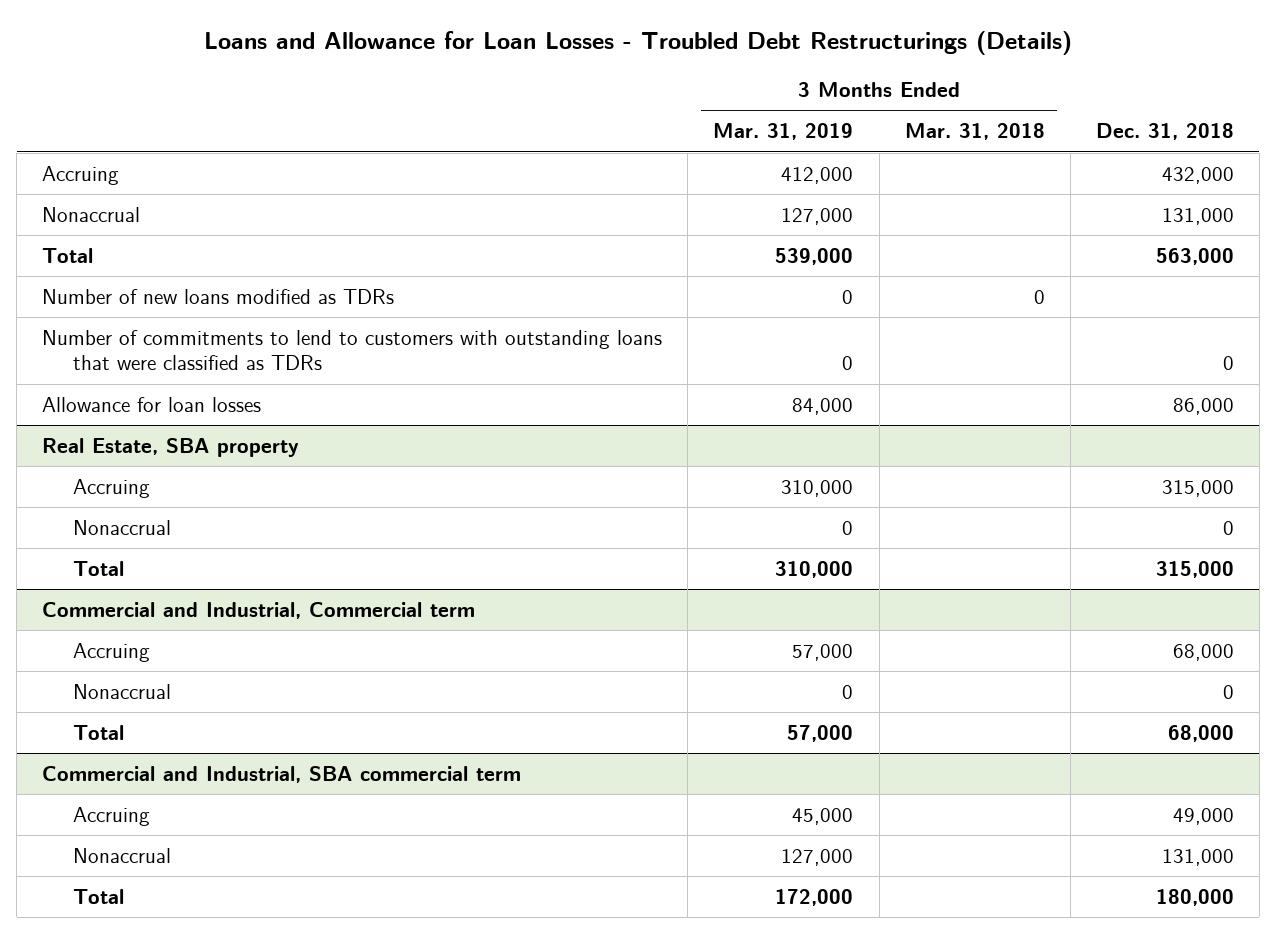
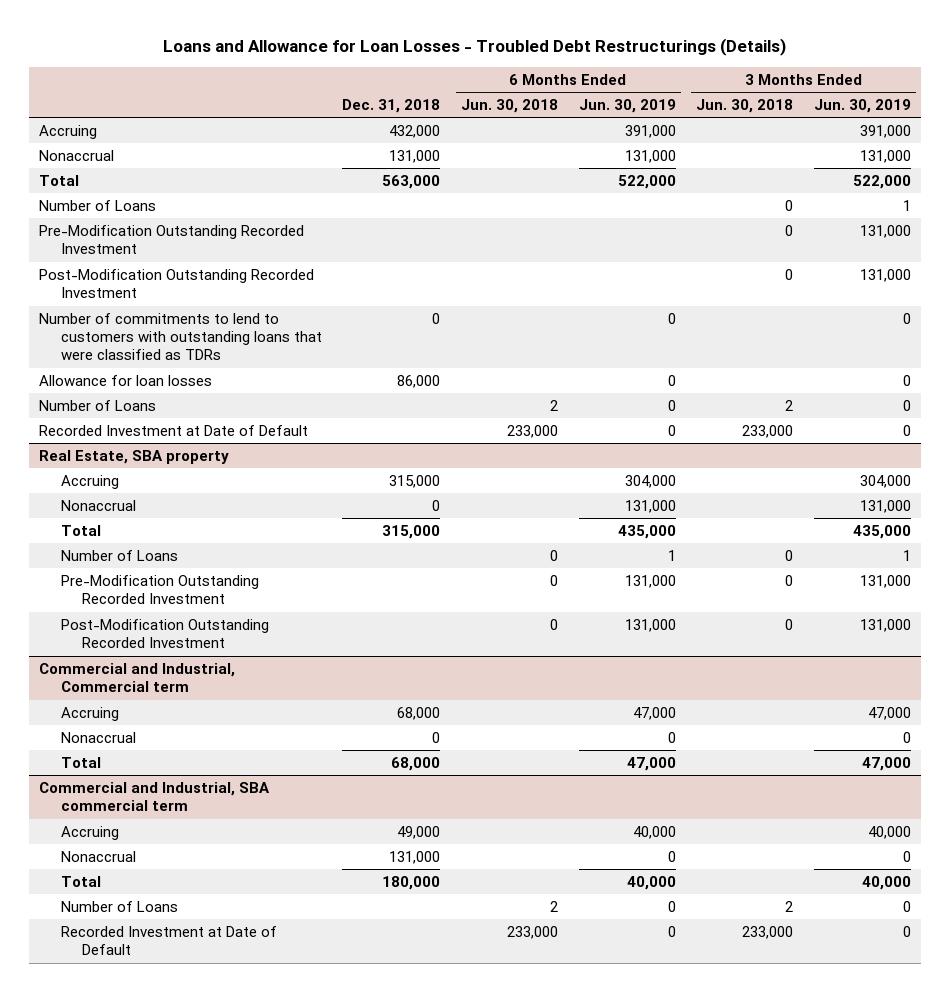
- | 3 Months Ended Mar. 31, 2019 | 3 Months Ended Mar. 31, 2018 | Dec. 31, 2018
+ | Dec. 31, 2018 | 6 Months Ended Jun. 30, 2018 | 6 Months Ended Jun. 30, 2019 | 3 Months Ended Jun. 30, 2018 | 3 Months Ended Jun. 30, 2019
- Number of new loans modified as TDRs | 0 | 0 |
+ Number of Loans | | | | 0 | 1
+ Pre-Modification Outstanding Recorded Investment | | | | 0 | 131,000
+ Post-Modification Outstanding Recorded Investment | | | | 0 | 131,000
+ Number of Loans | | 2 | 0 | 2 | 0
+ Recorded Investment at Date of Default | | 233,000 | 0 | 233,000 | 0
@ Real Estate, SBA property
+ Number of Loans | | 0 | 1 | 0 | 1
+ Pre-Modification Outstanding Recorded Investment | | 0 | 131,000 | 0 | 131,000
+ Post-Modification Outstanding Recorded Investment | | 0 | 131,000 | 0 | 131,000
@ Commercial and Industrial, SBA commercial term
+ Number of Loans | | 2 | 0 | 2 | 0
+ Recorded Investment at Date of Default | | 233,000 | 0 | 233,000 | 0

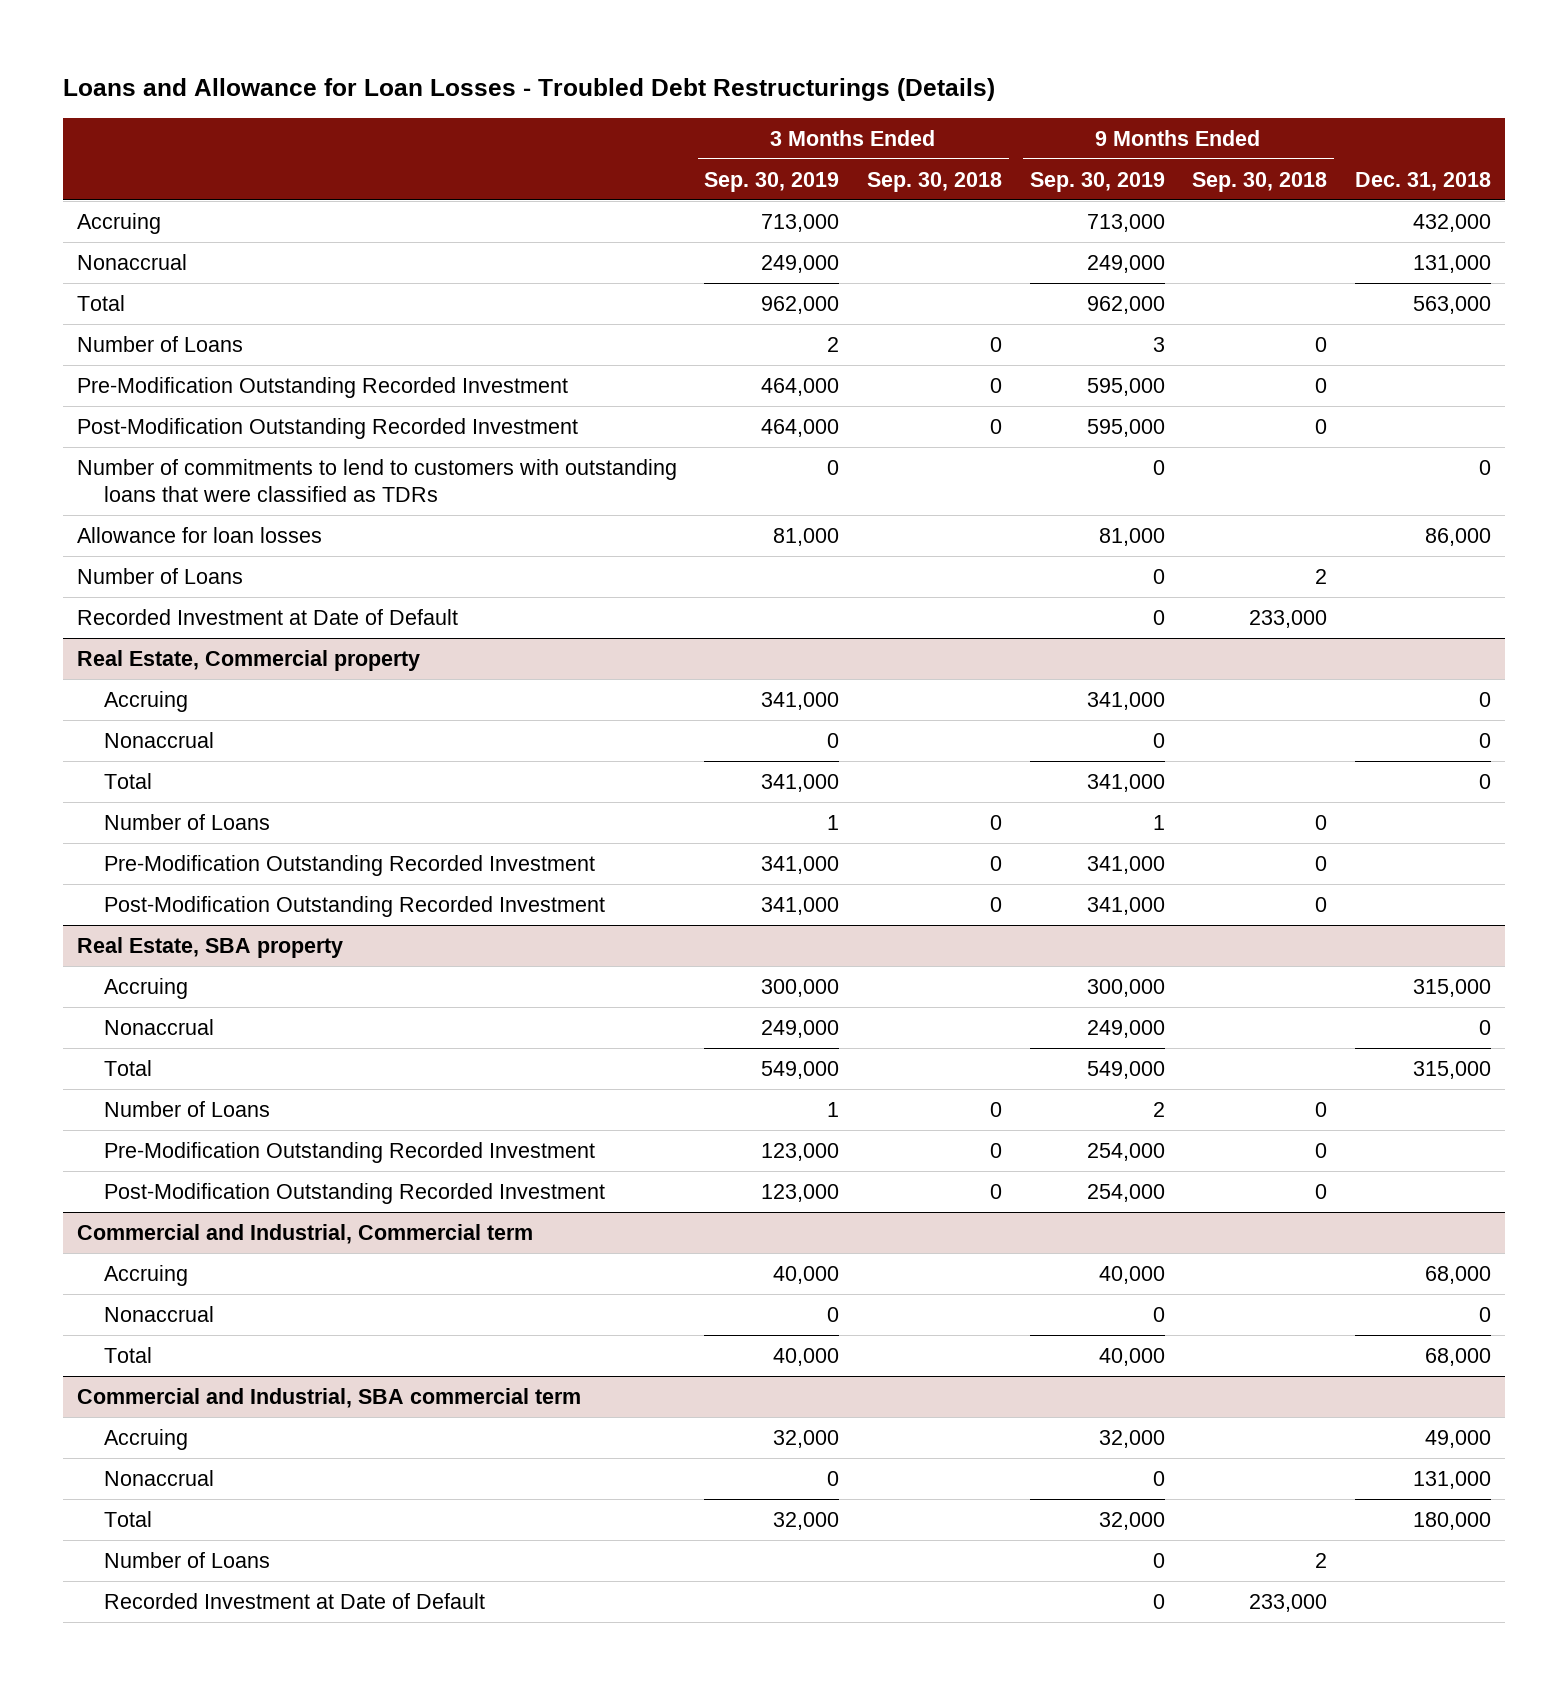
- | Dec. 31, 2018 | 6 Months Ended Jun. 30, 2018 | 6 Months Ended Jun. 30, 2019 | 3 Months Ended Jun. 30, 2018 | 3 Months Ended Jun. 30, 2019
+ | 3 Months Ended Sep. 30, 2019 | 3 Months Ended Sep. 30, 2018 | 9 Months Ended Sep. 30, 2019 | 9 Months Ended Sep. 30, 2018 | Dec. 31, 2018
+ Real Estate, Commercial property
+ Accruing | 341,000 | | 341,000 | | 0
+ Nonaccrual | 0 | | 0 | | 0
+ Total | 341,000 | | 341,000 | | 0
+ Number of Loans | 1 | 0 | 1 | 0 |
+ Pre-Modification Outstanding Recorded Investment | 341,000 | 0 | 341,000 | 0 |
+ Post-Modification Outstanding Recorded Investment | 341,000 | 0 | 341,000 | 0 |

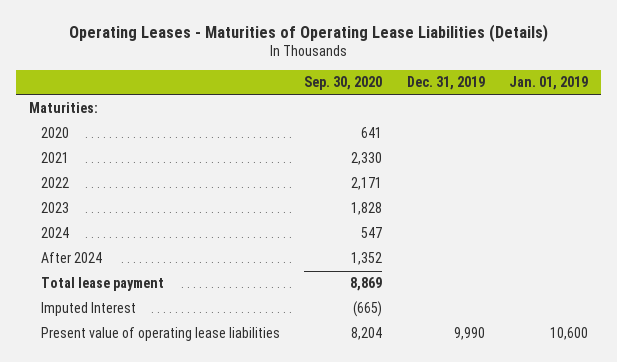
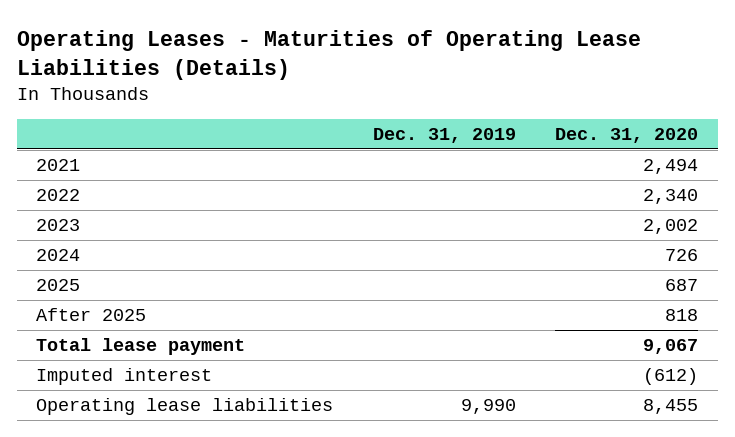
- | Sep. 30, 2020 | Dec. 31, 2019 | Jan. 01, 2019
+ | Dec. 31, 2019 | Dec. 31, 2020
- Maturities:
- 2020 | 641 | |
- After 2024 | 1,352 | |
+ 2025 | | 687
+ After 2025 | | 818
- Imputed Interest | (665) | |
- Present value of operating lease liabilities | 8,204 | 9,990 | 10,600
+ Imputed interest | | (612)
+ Operating lease liabilities | 9,990 | 8,455

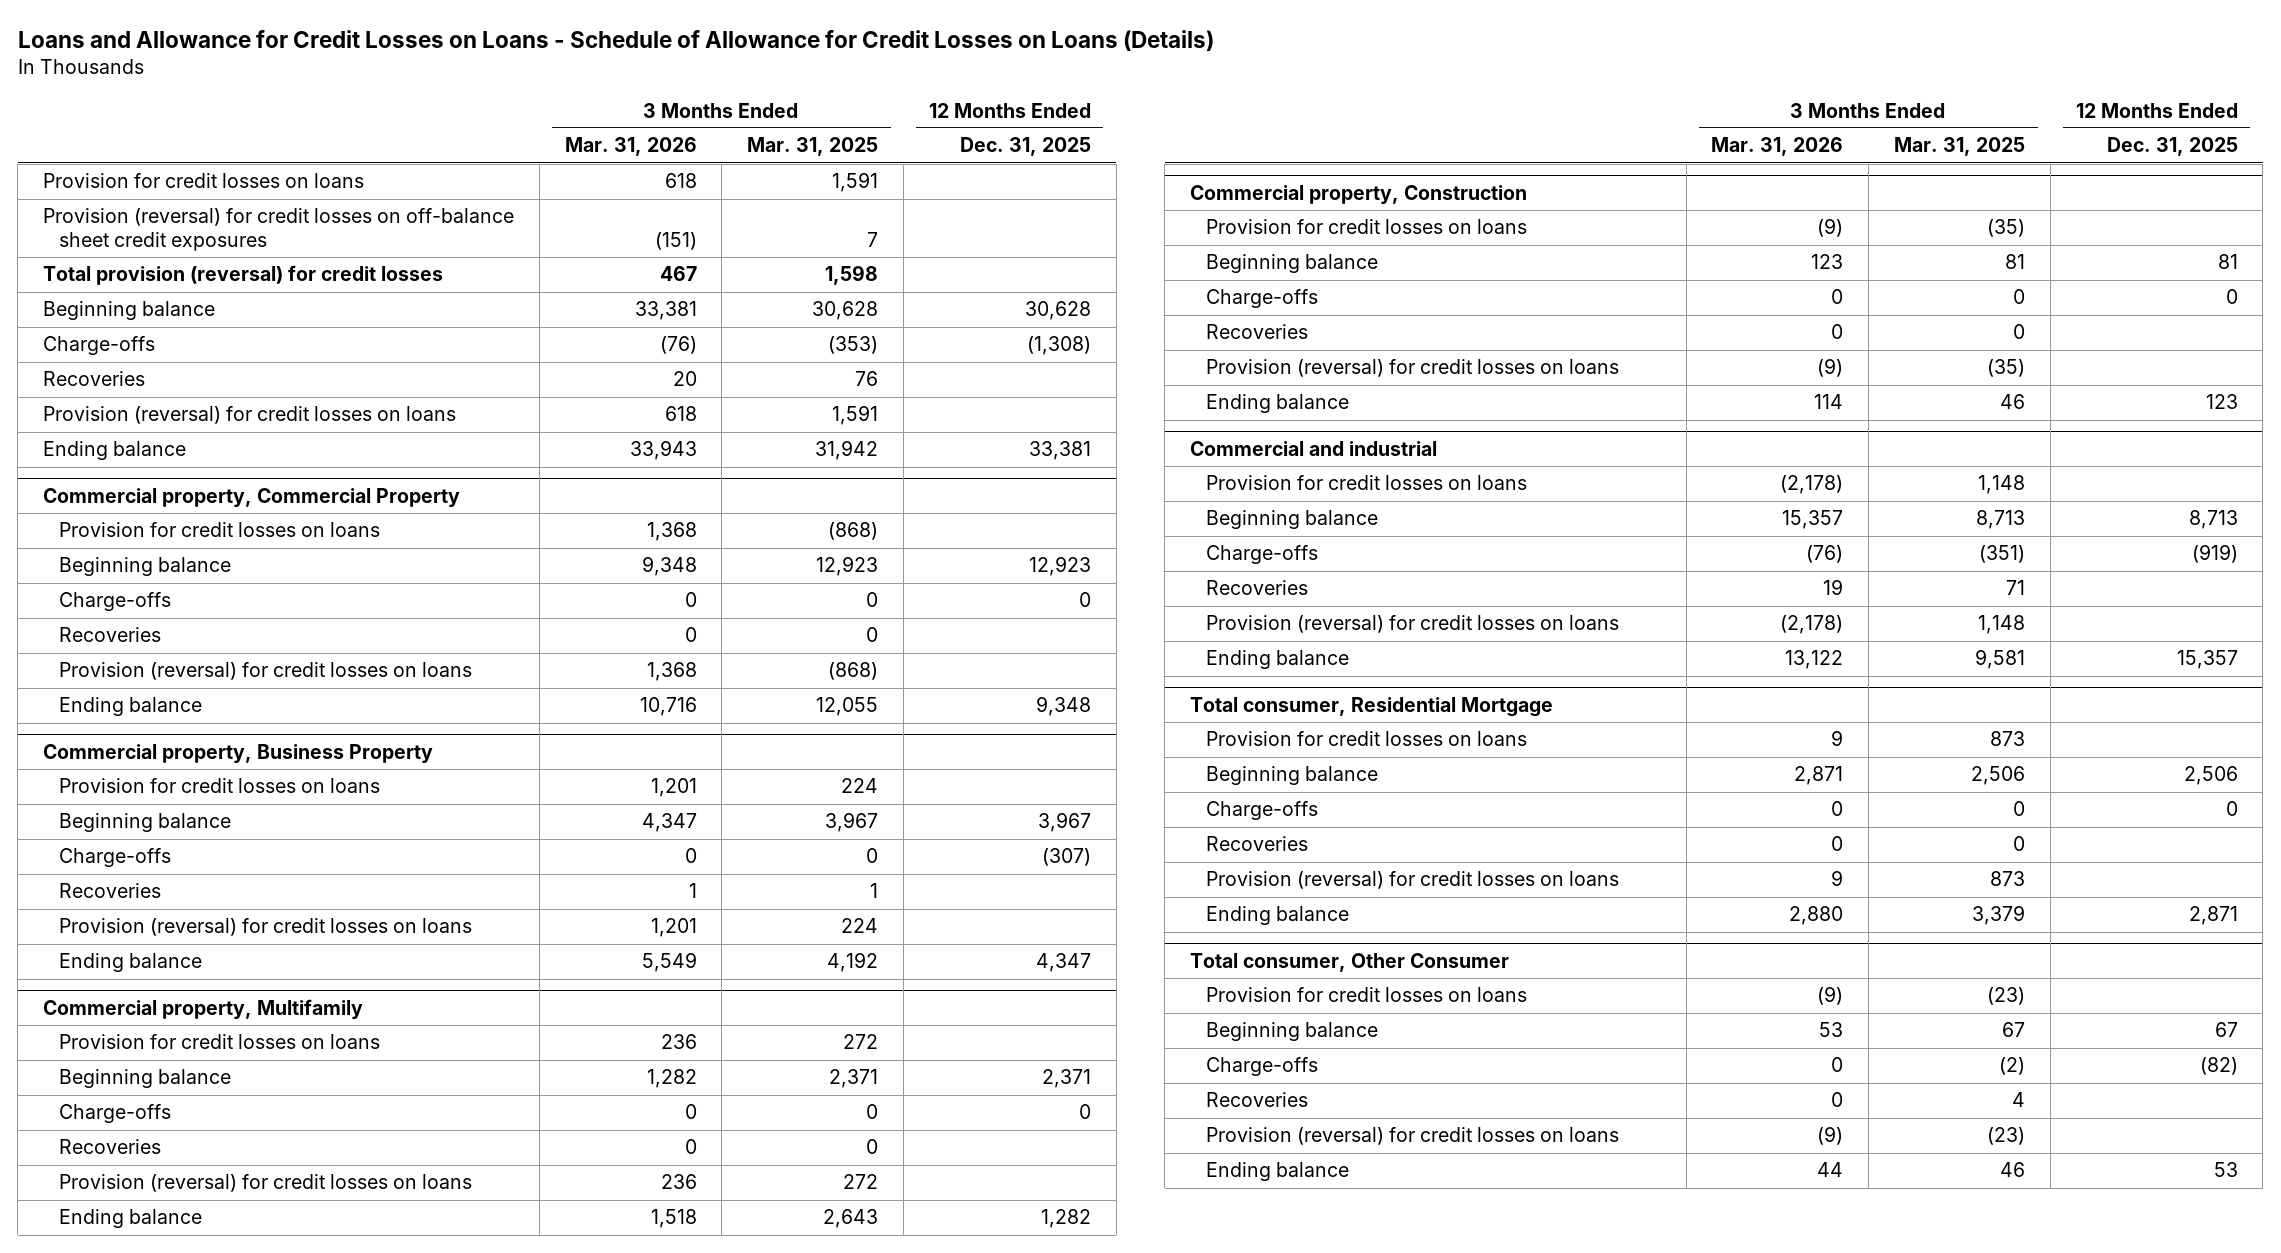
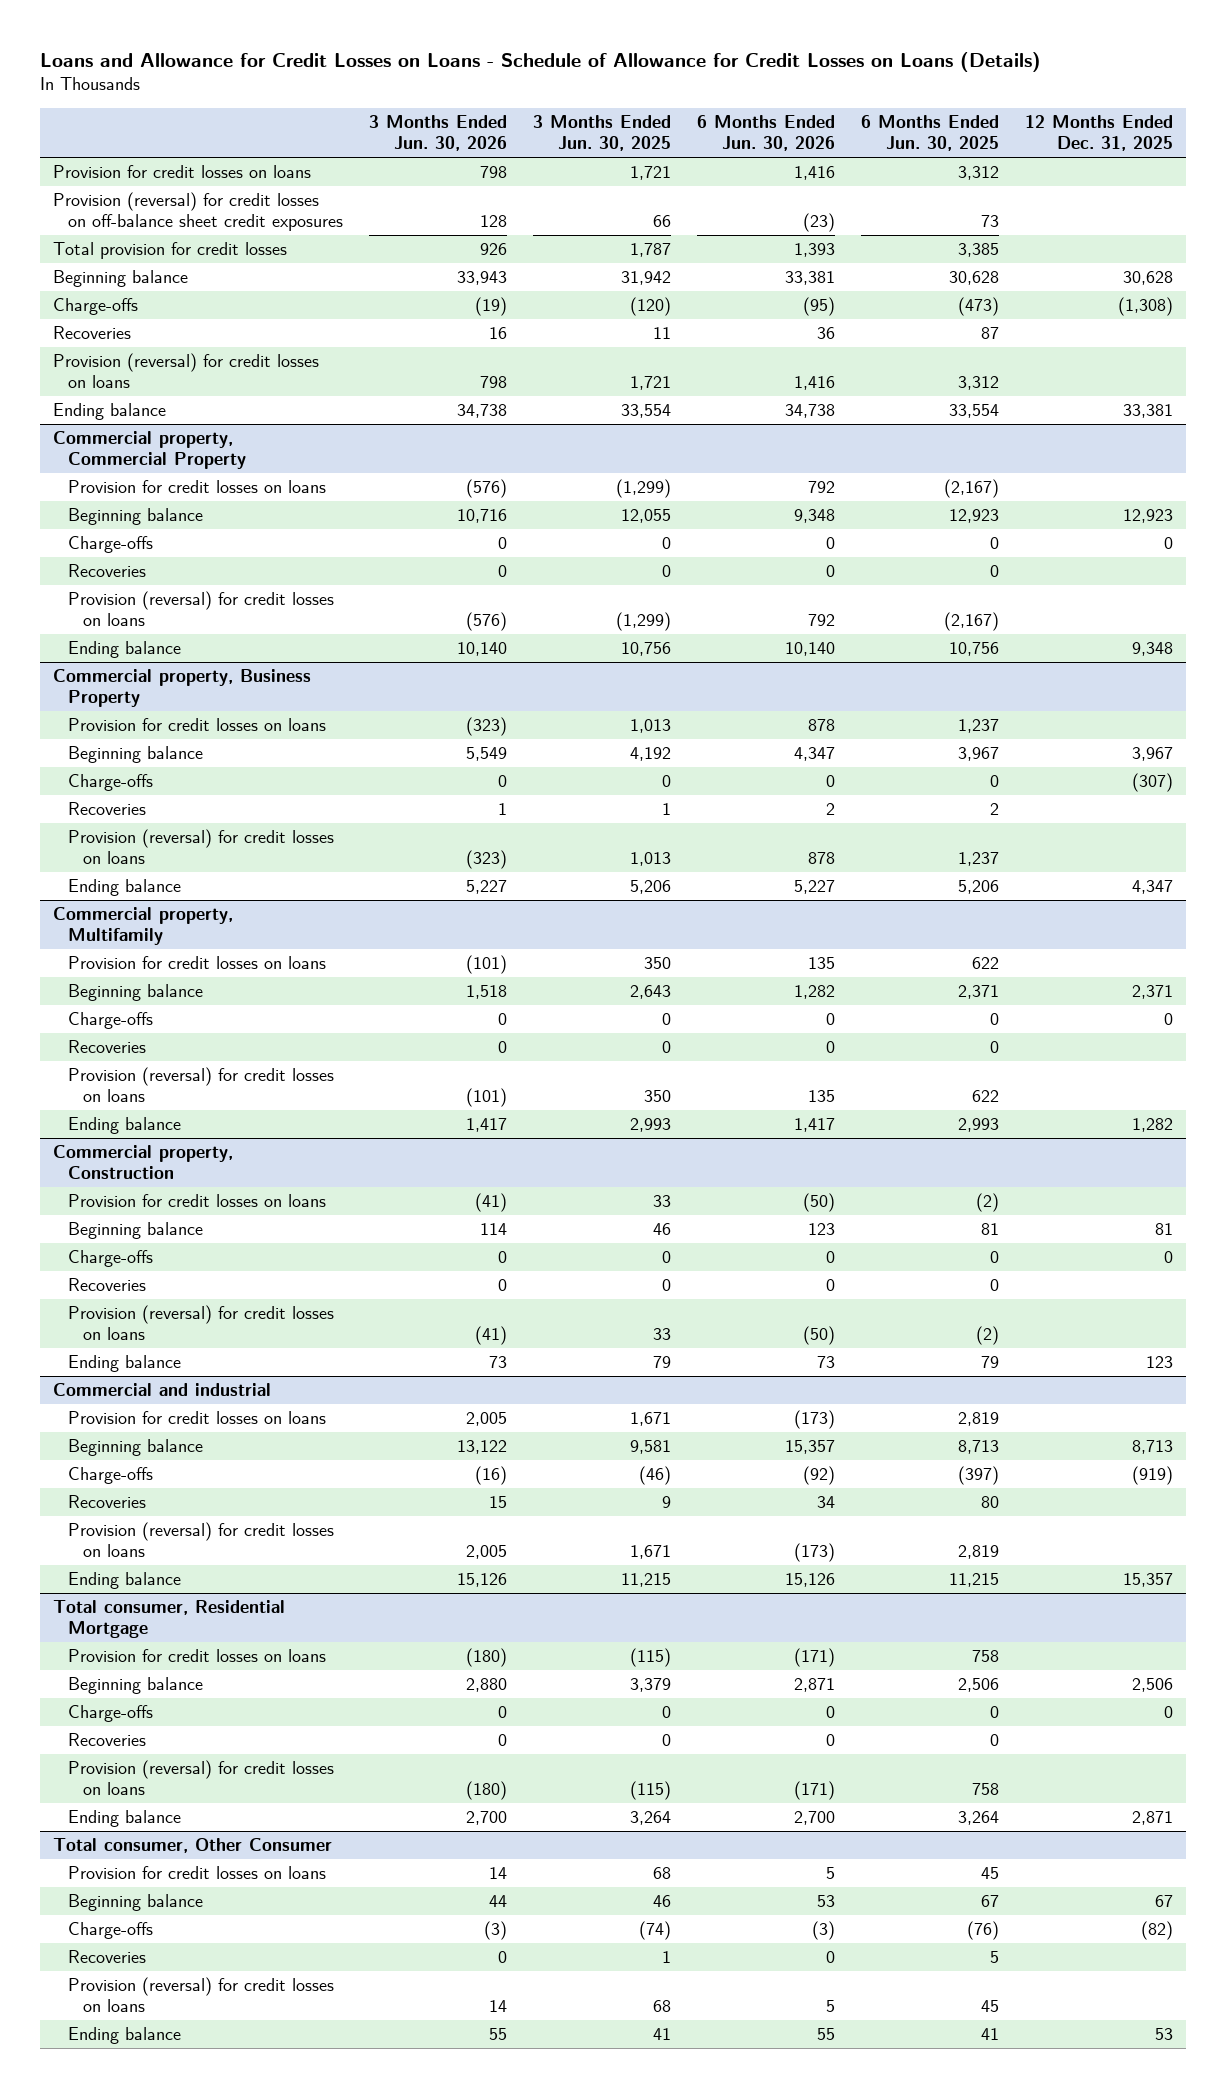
- | 3 Months Ended Mar. 31, 2026 | 3 Months Ended Mar. 31, 2025 | 12 Months Ended Dec. 31, 2025
+ | 3 Months Ended Jun. 30, 2026 | 3 Months Ended Jun. 30, 2025 | 6 Months Ended Jun. 30, 2026 | 6 Months Ended Jun. 30, 2025 | 12 Months Ended Dec. 31, 2025
- Total provision (reversal) for credit losses | 467 | 1,598 |
+ Total provision for credit losses | 926 | 1,787 | 1,393 | 3,385 |

